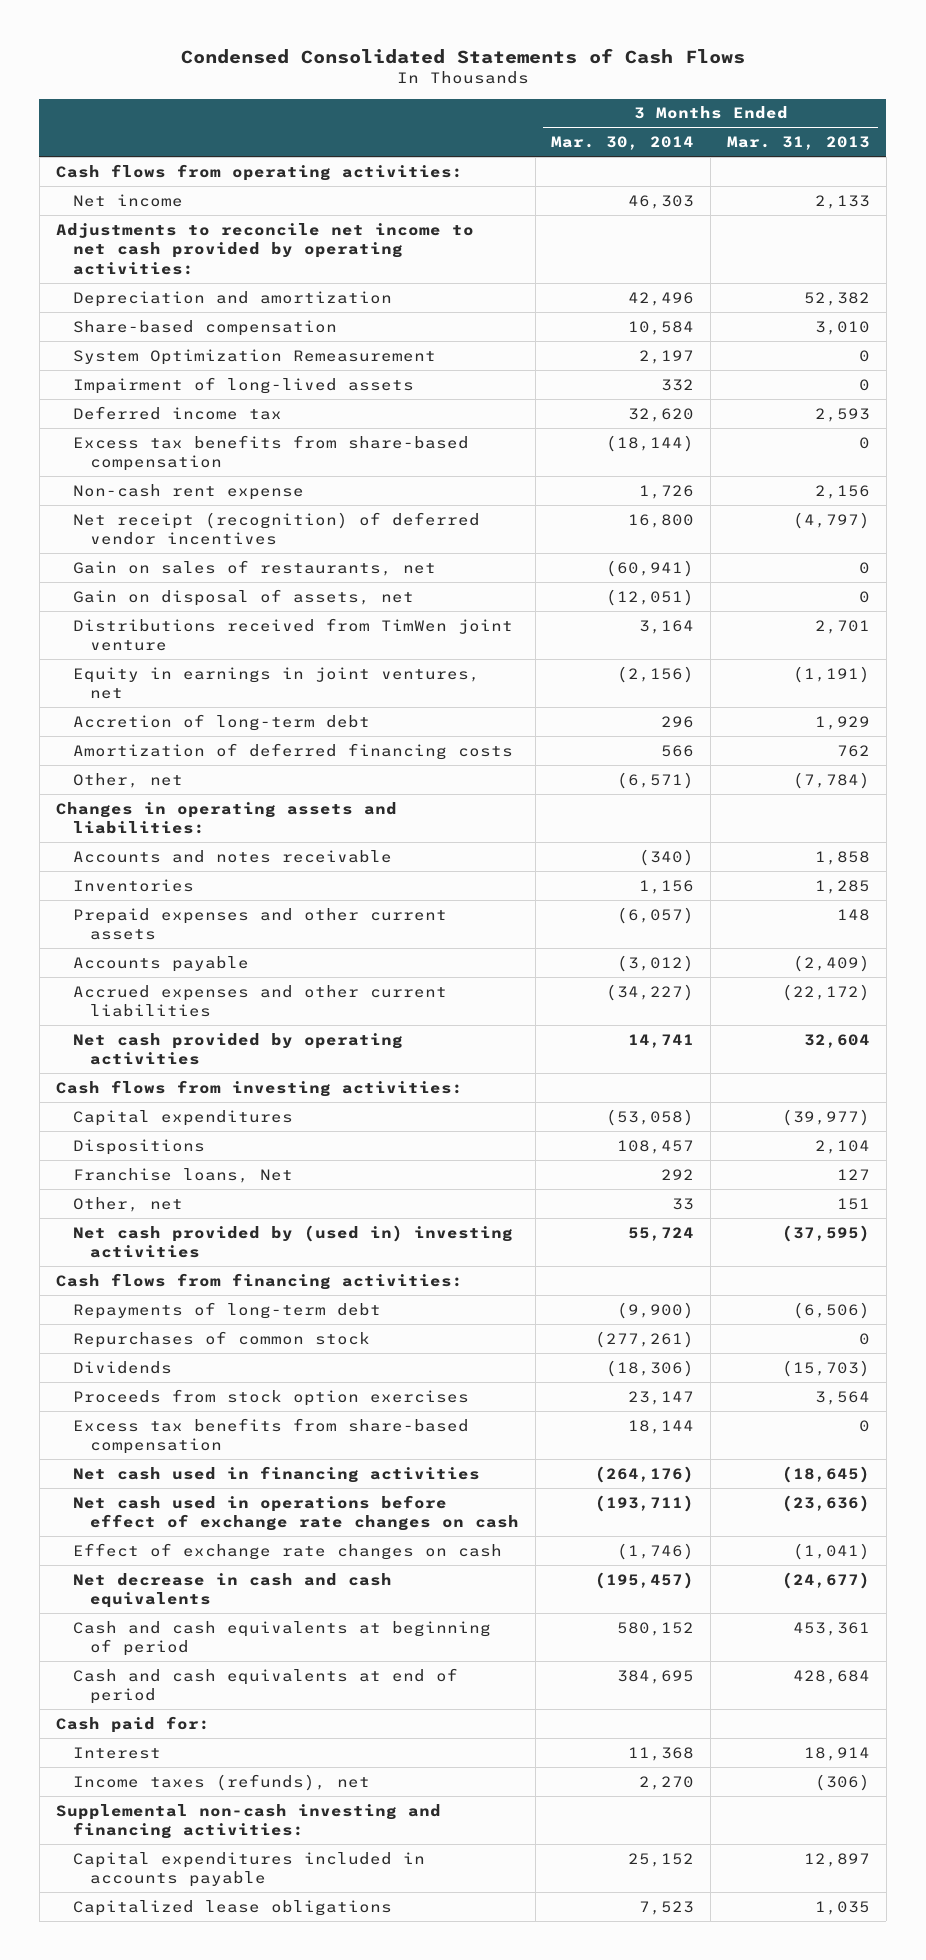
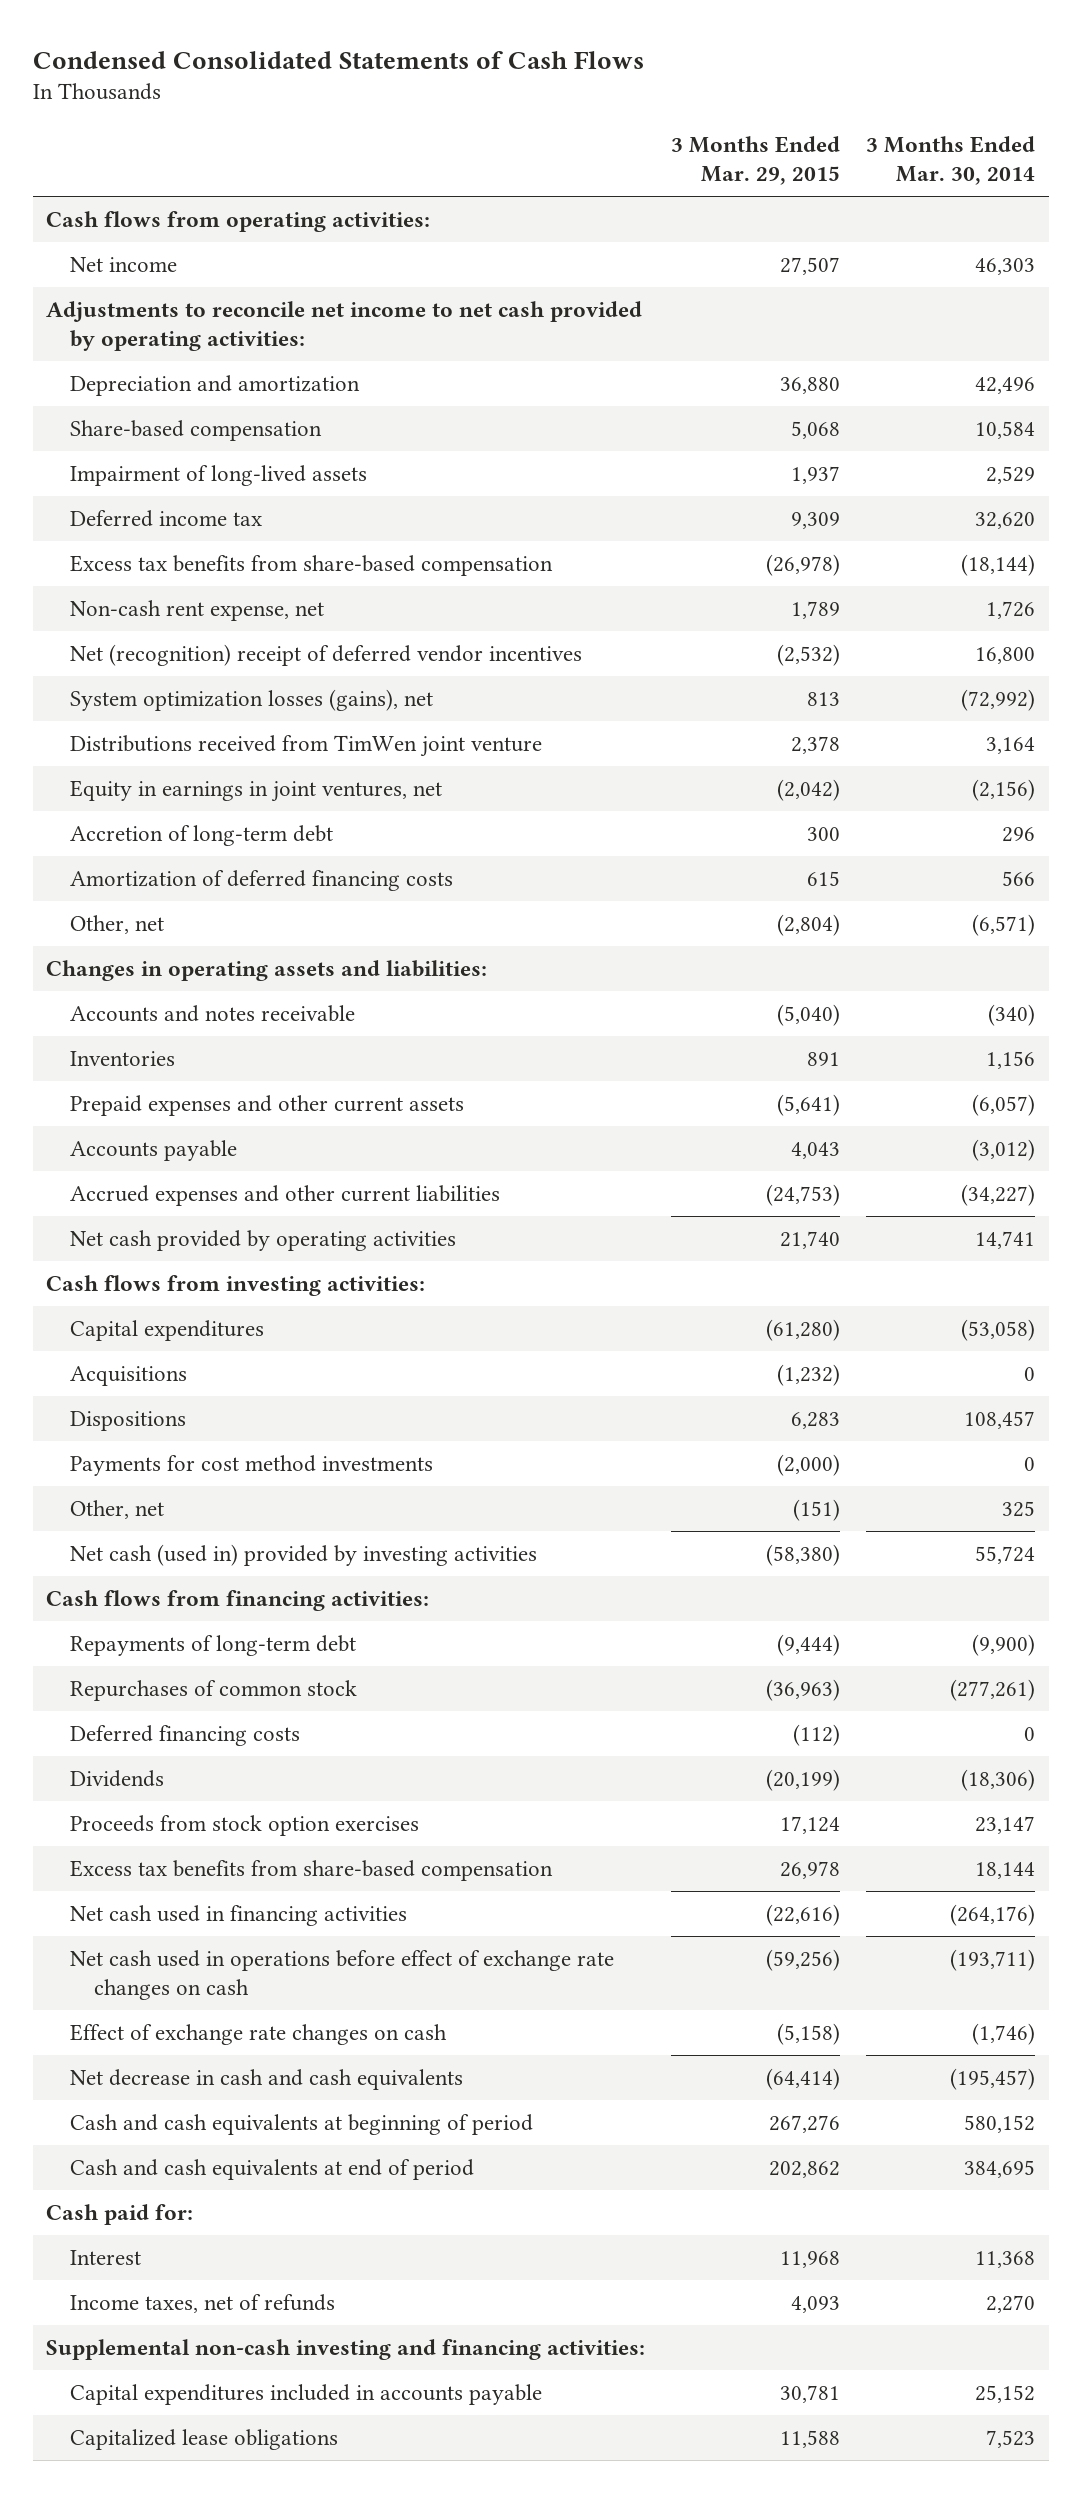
- | 3 Months Ended Mar. 30, 2014 | 3 Months Ended Mar. 31, 2013
+ | 3 Months Ended Mar. 29, 2015 | 3 Months Ended Mar. 30, 2014
- System Optimization Remeasurement | 2,197 | 0
- Impairment of long-lived assets | 332 | 0
+ Impairment of long-lived assets | 1,937 | 2,529
- Non-cash rent expense | 1,726 | 2,156
- Net receipt (recognition) of deferred vendor incentives | 16,800 | (4,797)
- Gain on sales of restaurants, net | (60,941) | 0
- Gain on disposal of assets, net | (12,051) | 0
+ Non-cash rent expense, net | 1,789 | 1,726
+ Net (recognition) receipt of deferred vendor incentives | (2,532) | 16,800
+ System optimization losses (gains), net | 813 | (72,992)
+ Acquisitions | (1,232) | 0
- Franchise loans, Net | 292 | 127
- Other, net | 33 | 151
- Net cash provided by (used in) investing activities | 55,724 | (37,595)
+ Payments for cost method investments | (2,000) | 0
+ Other, net | (151) | 325
+ Net cash (used in) provided by investing activities | (58,380) | 55,724
+ Deferred financing costs | (112) | 0
- Income taxes (refunds), net | 2,270 | (306)
+ Income taxes, net of refunds | 4,093 | 2,270

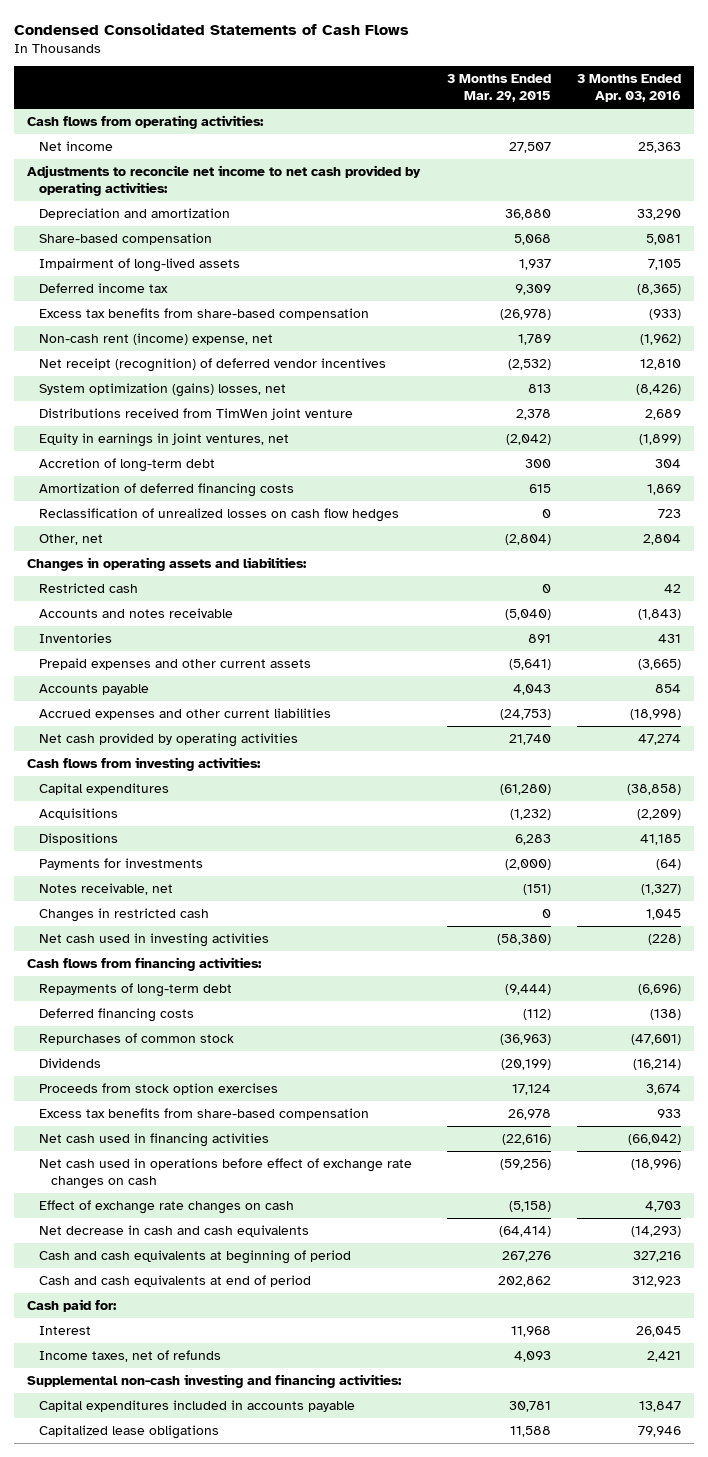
- | 3 Months Ended Mar. 29, 2015 | 3 Months Ended Mar. 30, 2014
+ | 3 Months Ended Mar. 29, 2015 | 3 Months Ended Apr. 03, 2016
- Non-cash rent expense, net | 1,789 | 1,726
- Net (recognition) receipt of deferred vendor incentives | (2,532) | 16,800
- System optimization losses (gains), net | 813 | (72,992)
+ Non-cash rent (income) expense, net | 1,789 | (1,962)
+ Net receipt (recognition) of deferred vendor incentives | (2,532) | 12,810
+ System optimization (gains) losses, net | 813 | (8,426)
+ Reclassification of unrealized losses on cash flow hedges | 0 | 723
+ Restricted cash | 0 | 42
- Payments for cost method investments | (2,000) | 0
- Other, net | (151) | 325
- Net cash (used in) provided by investing activities | (58,380) | 55,724
+ Payments for investments | (2,000) | (64)
+ Notes receivable, net | (151) | (1,327)
+ Changes in restricted cash | 0 | 1,045
+ Net cash used in investing activities | (58,380) | (228)
moved down: Repurchases of common stock | (36,963) | (47,601)

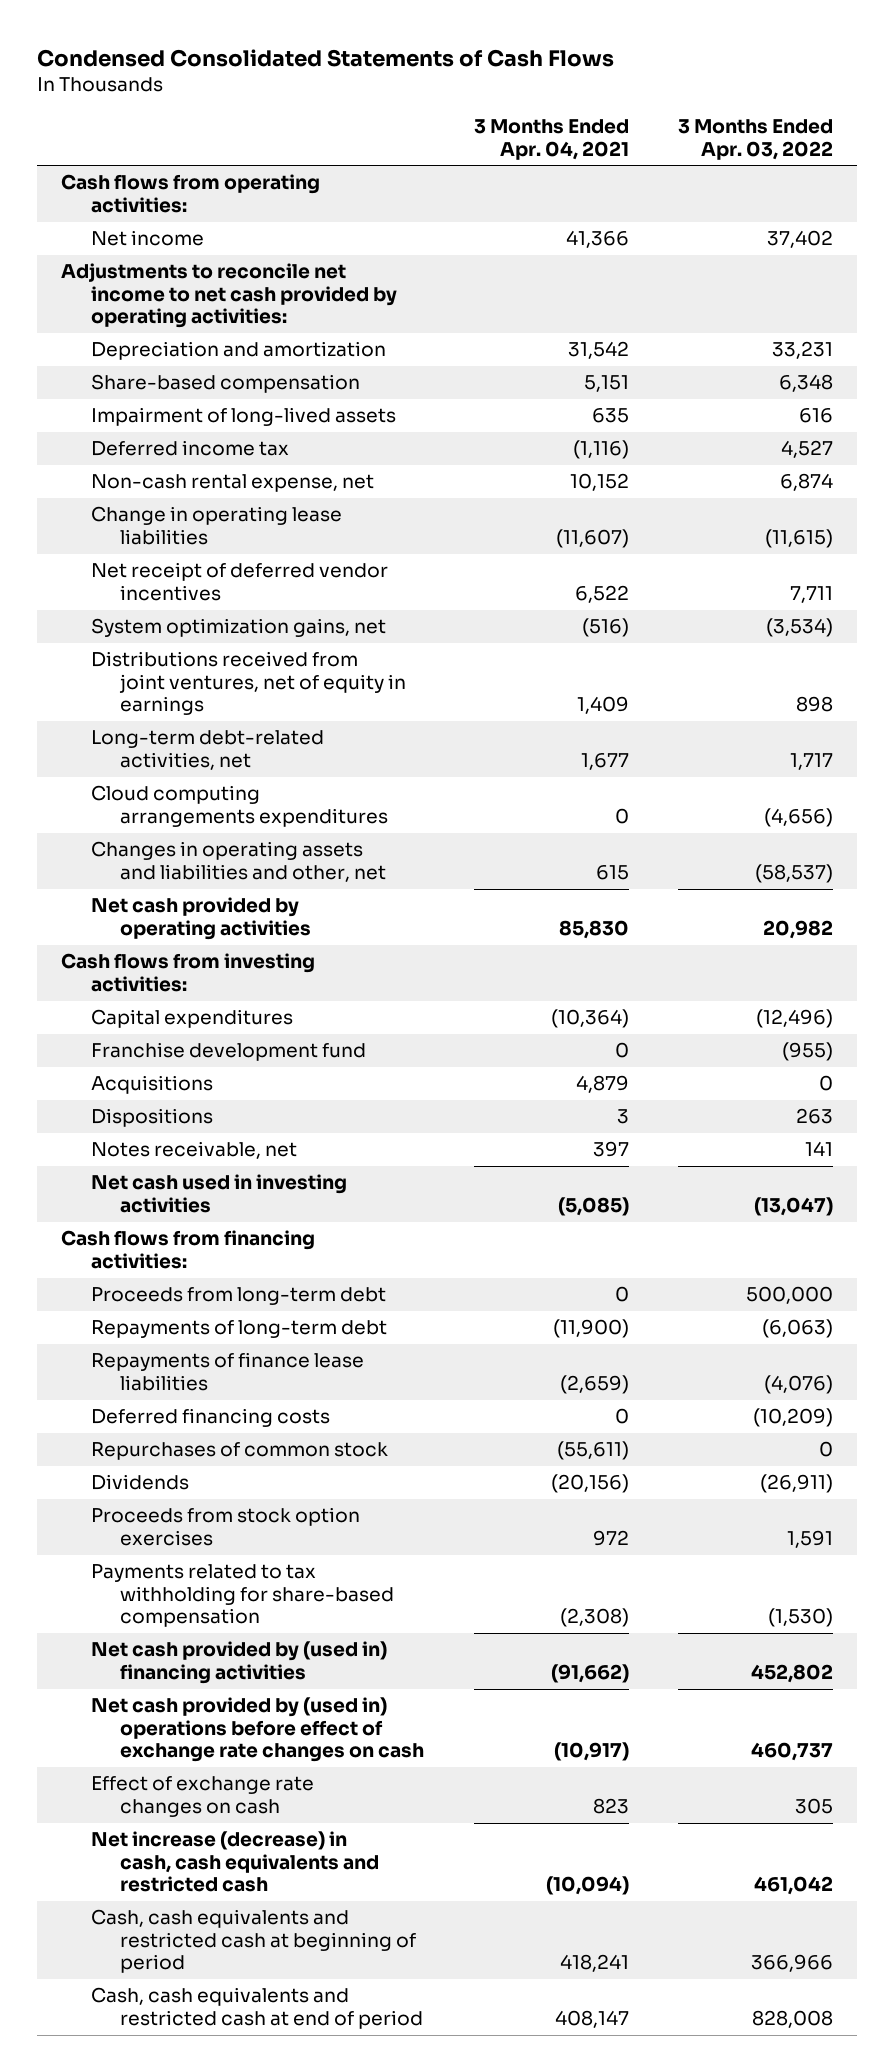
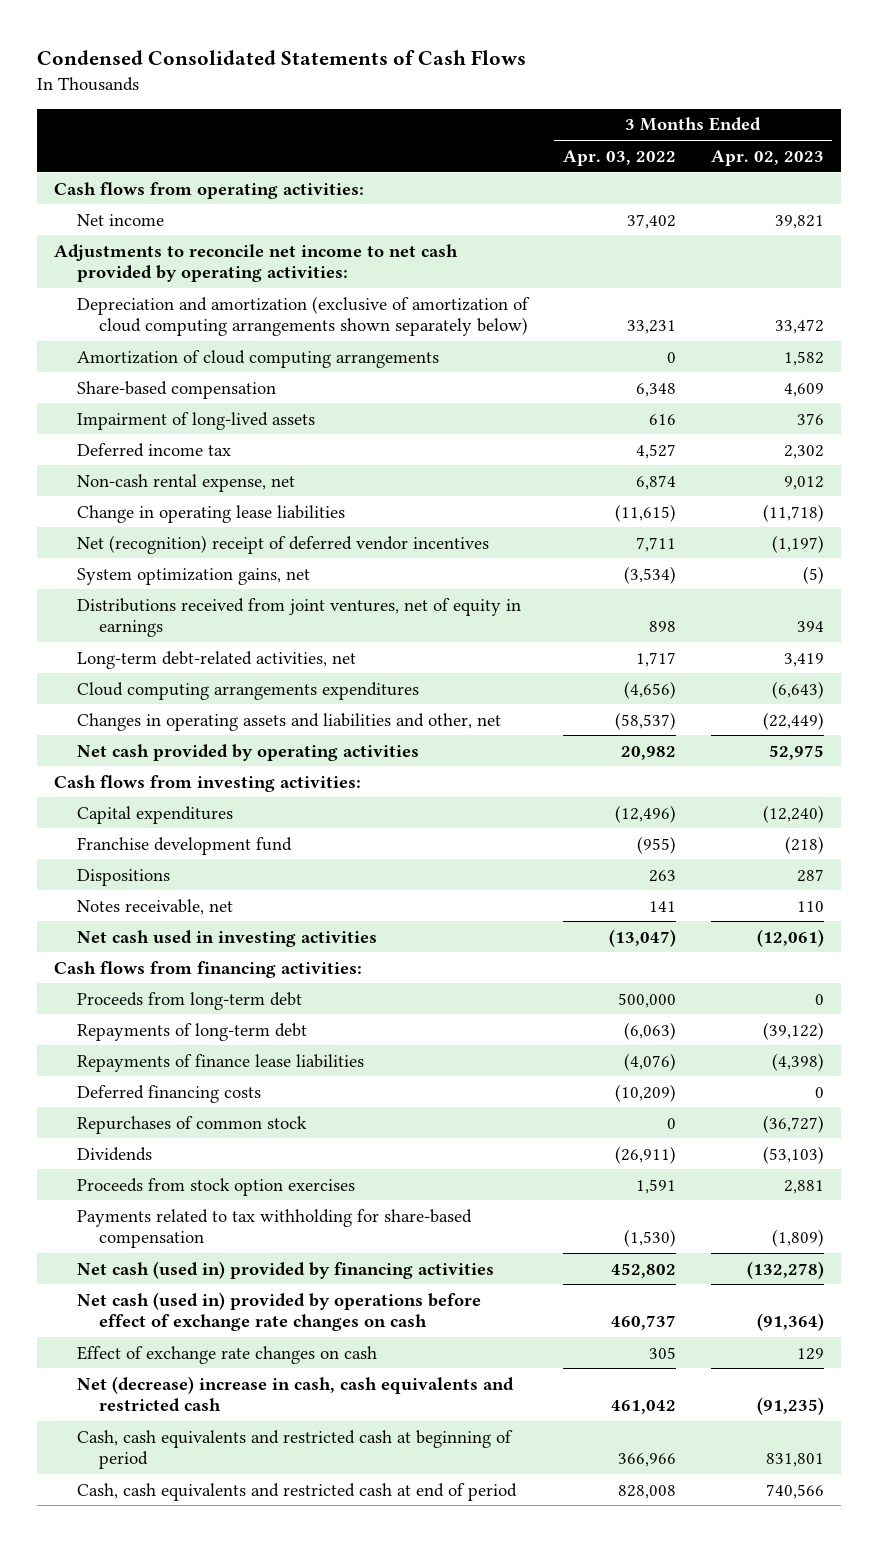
- | 3 Months Ended Apr. 04, 2021 | 3 Months Ended Apr. 03, 2022
+ | 3 Months Ended Apr. 03, 2022 | 3 Months Ended Apr. 02, 2023
- Depreciation and amortization | 31,542 | 33,231
+ Depreciation and amortization (exclusive of amortization of cloud computing arrangements shown separately below) | 33,231 | 33,472
+ Amortization of cloud computing arrangements | 0 | 1,582
- Net receipt of deferred vendor incentives | 6,522 | 7,711
+ Net (recognition) receipt of deferred vendor incentives | 7,711 | (1,197)
- Acquisitions | 4,879 | 0
- Net cash provided by (used in) financing activities | (91,662) | 452,802
- Net cash provided by (used in) operations before effect of exchange rate changes on cash | (10,917) | 460,737
+ Net cash (used in) provided by financing activities | 452,802 | (132,278)
+ Net cash (used in) provided by operations before effect of exchange rate changes on cash | 460,737 | (91,364)
- Net increase (decrease) in cash, cash equivalents and restricted cash | (10,094) | 461,042
+ Net (decrease) increase in cash, cash equivalents and restricted cash | 461,042 | (91,235)

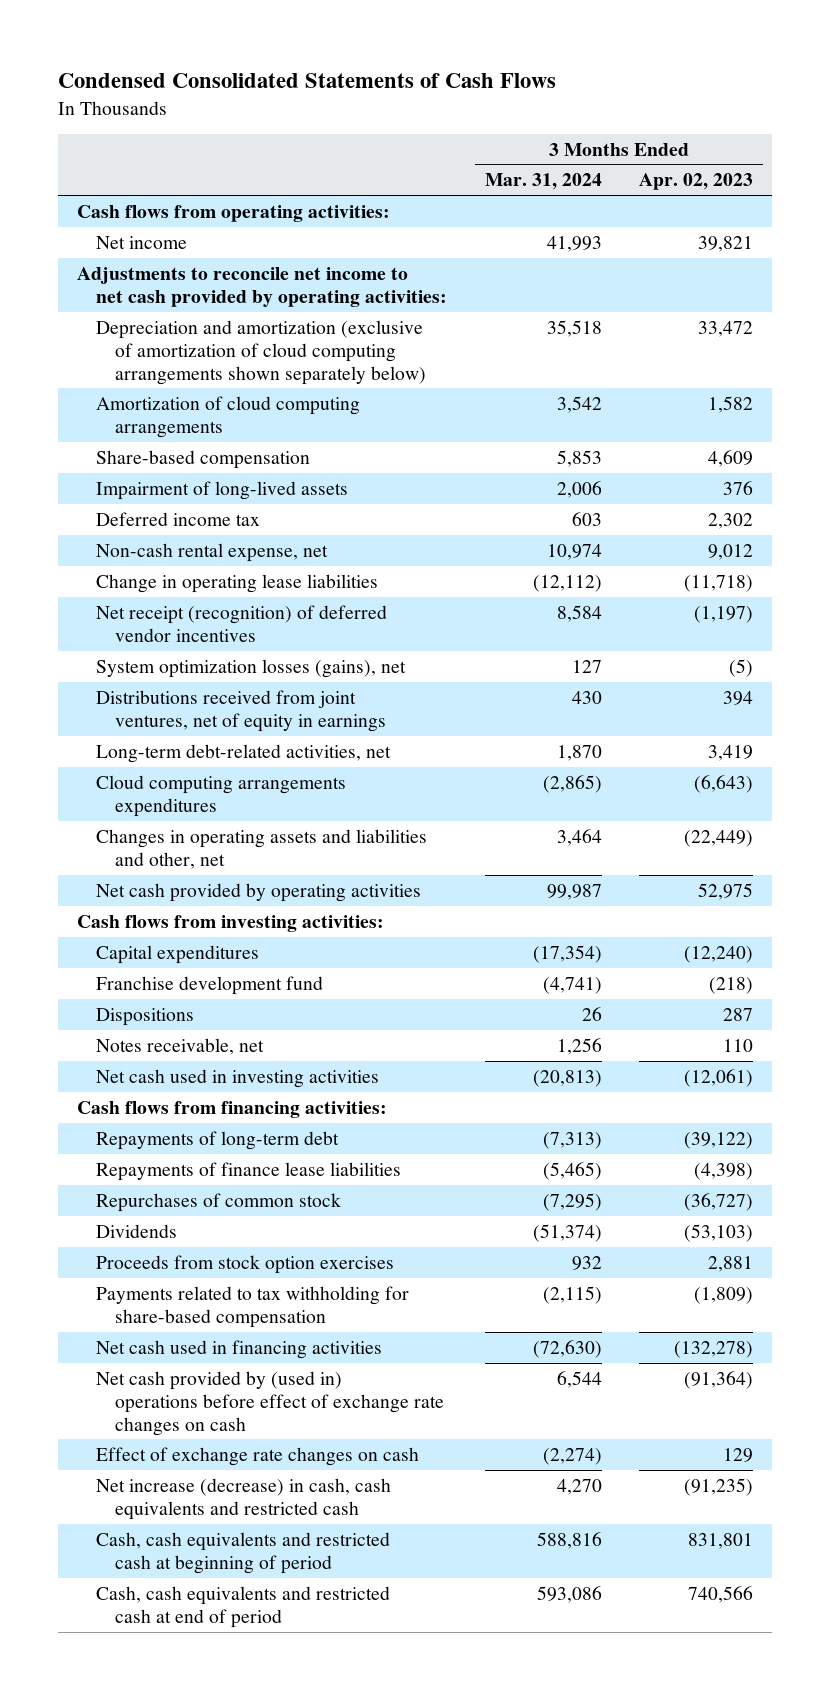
- | 3 Months Ended Apr. 03, 2022 | 3 Months Ended Apr. 02, 2023
+ | 3 Months Ended Mar. 31, 2024 | 3 Months Ended Apr. 02, 2023
- Net (recognition) receipt of deferred vendor incentives | 7,711 | (1,197)
- System optimization gains, net | (3,534) | (5)
+ Net receipt (recognition) of deferred vendor incentives | 8,584 | (1,197)
+ System optimization losses (gains), net | 127 | (5)
- Proceeds from long-term debt | 500,000 | 0
- Deferred financing costs | (10,209) | 0
- Net cash (used in) provided by financing activities | 452,802 | (132,278)
- Net cash (used in) provided by operations before effect of exchange rate changes on cash | 460,737 | (91,364)
+ Net cash used in financing activities | (72,630) | (132,278)
+ Net cash provided by (used in) operations before effect of exchange rate changes on cash | 6,544 | (91,364)
- Net (decrease) increase in cash, cash equivalents and restricted cash | 461,042 | (91,235)
+ Net increase (decrease) in cash, cash equivalents and restricted cash | 4,270 | (91,235)

